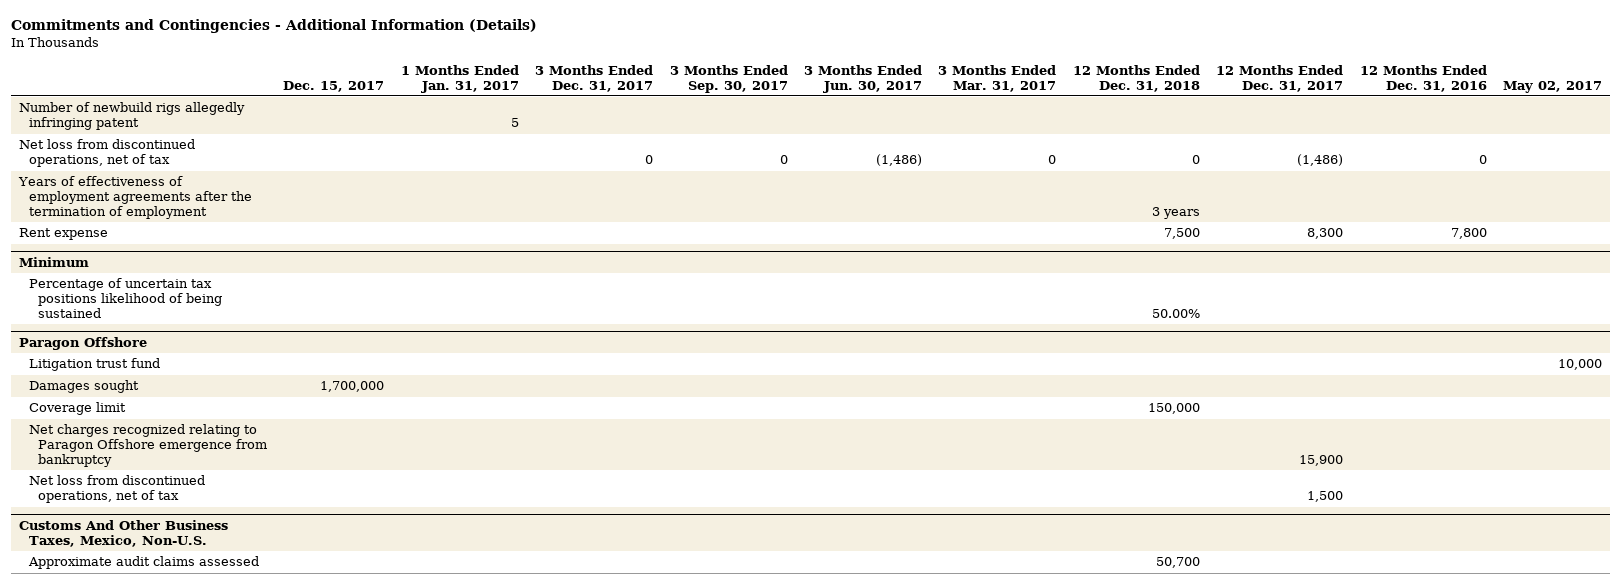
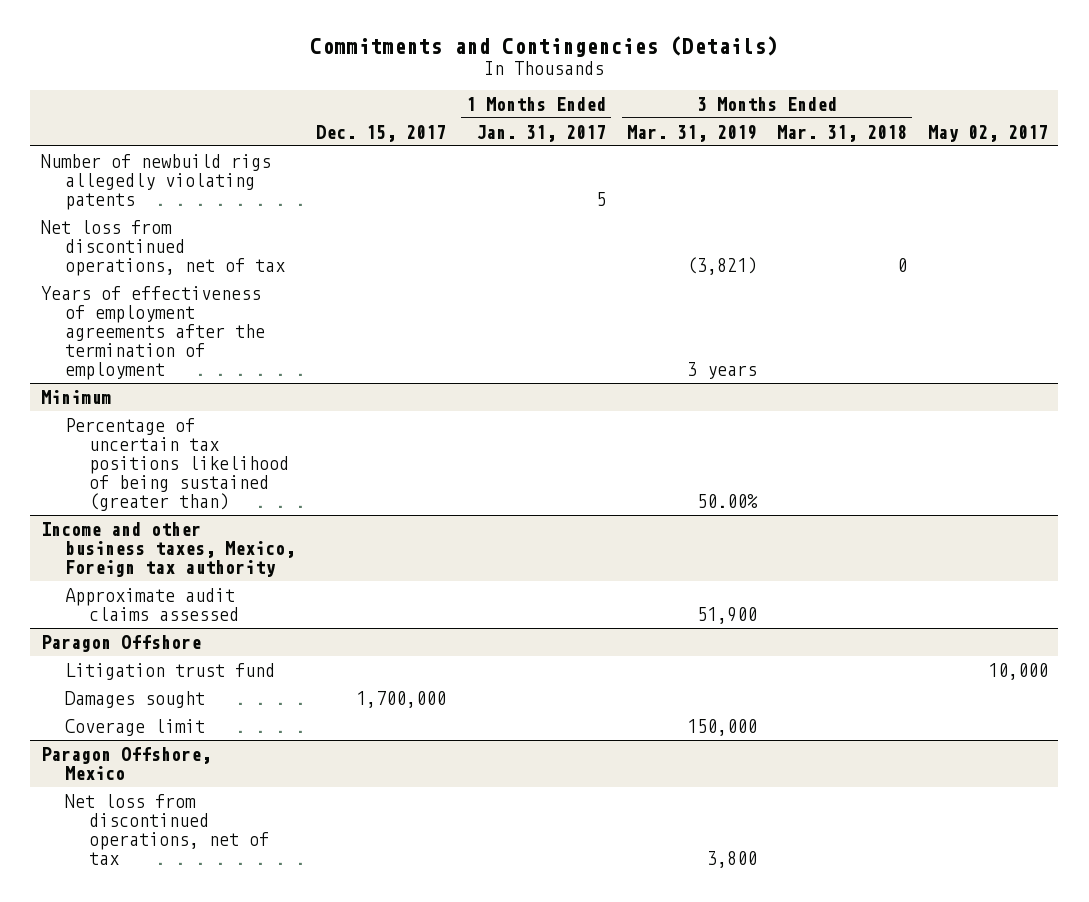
- Commitments and Contingencies - Additional Information (Details)
+ Commitments and Contingencies (Details)
- | Dec. 15, 2017 | 1 Months Ended Jan. 31, 2017 | 3 Months Ended Dec. 31, 2017 | 3 Months Ended Sep. 30, 2017 | 3 Months Ended Jun. 30, 2017 | 3 Months Ended Mar. 31, 2017 | 12 Months Ended Dec. 31, 2018 | 12 Months Ended Dec. 31, 2017 | 12 Months Ended Dec. 31, 2016 | May 02, 2017
+ | Dec. 15, 2017 | 1 Months Ended Jan. 31, 2017 | 3 Months Ended Mar. 31, 2019 | 3 Months Ended Mar. 31, 2018 | May 02, 2017
- Number of newbuild rigs allegedly infringing patent | | 5 | | | | | | | |
+ Number of newbuild rigs allegedly violating patents | | 5 | | |
- Rent expense | | | | | | | 7,500 | 8,300 | 7,800 |
@ Minimum
- Percentage of uncertain tax positions likelihood of being sustained | | | | | | | 50.00% | | |
+ Percentage of uncertain tax positions likelihood of being sustained (greater than) | | | 50.00% | |
+ Income and other business taxes, Mexico, Foreign tax authority
+ Approximate audit claims assessed | | | 51,900 | |
@ Paragon Offshore
- Net charges recognized relating to Paragon Offshore emergence from bankruptcy | | | | | | | | 15,900 | |
- Net loss from discontinued operations, net of tax | | | | | | | | 1,500 | |
- Customs And Other Business Taxes, Mexico, Non-U.S.
- Approximate audit claims assessed | | | | | | | 50,700 | | |
+ Paragon Offshore, Mexico
+ Net loss from discontinued operations, net of tax | | | 3,800 | |

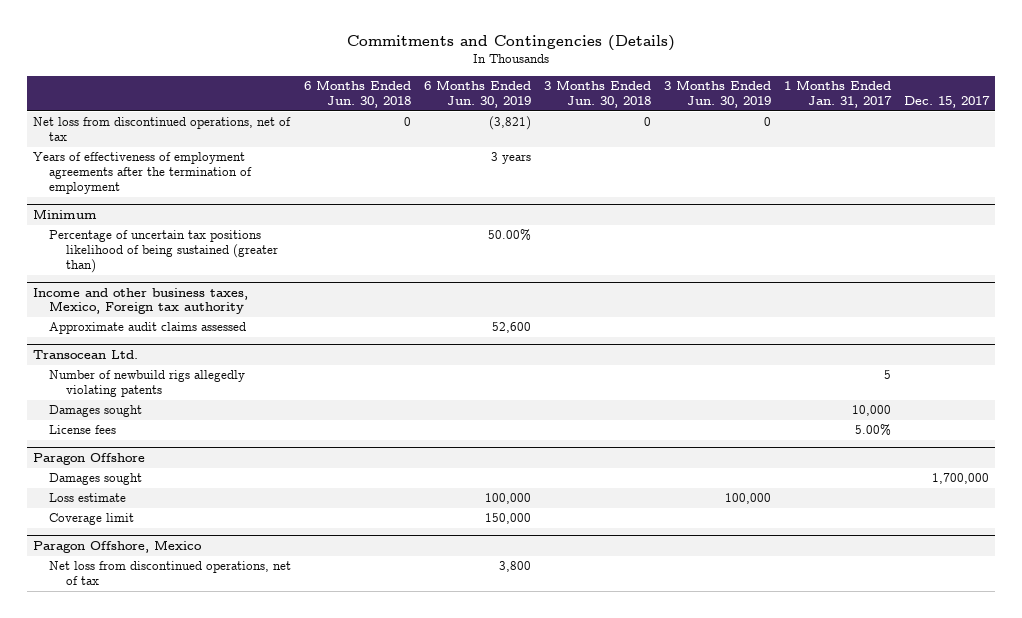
- | Dec. 15, 2017 | 1 Months Ended Jan. 31, 2017 | 3 Months Ended Mar. 31, 2019 | 3 Months Ended Mar. 31, 2018 | May 02, 2017
+ | 6 Months Ended Jun. 30, 2018 | 6 Months Ended Jun. 30, 2019 | 3 Months Ended Jun. 30, 2018 | 3 Months Ended Jun. 30, 2019 | 1 Months Ended Jan. 31, 2017 | Dec. 15, 2017
- Number of newbuild rigs allegedly violating patents | | 5 | | |
+ Transocean Ltd.
+ Number of newbuild rigs allegedly violating patents | | | | | 5 |
+ Damages sought | | | | | 10,000 |
+ License fees | | | | | 5.00% |
@ Paragon Offshore
- Litigation trust fund | | | | | 10,000
+ Loss estimate | | 100,000 | | 100,000 | |

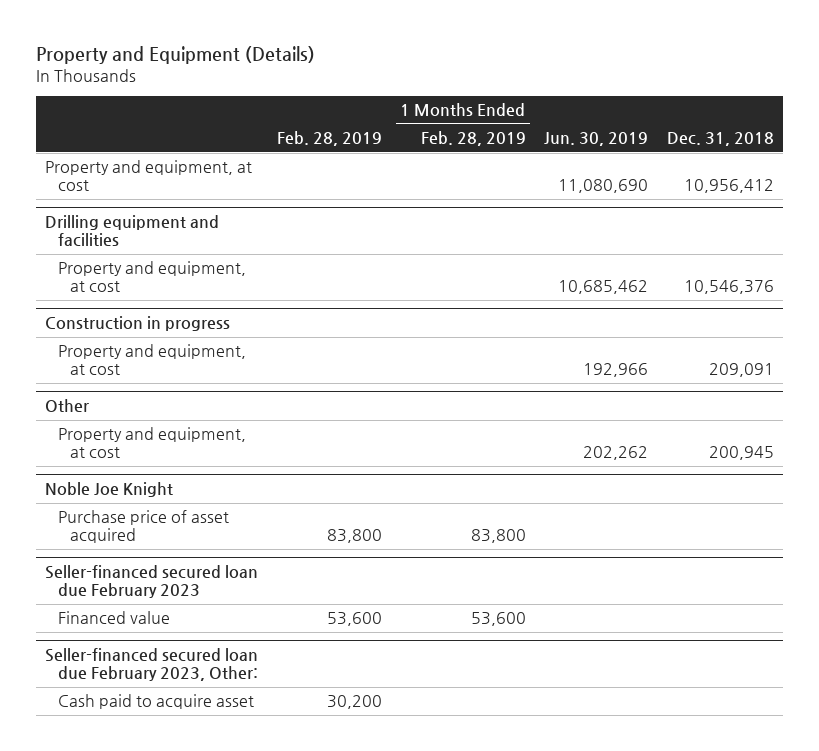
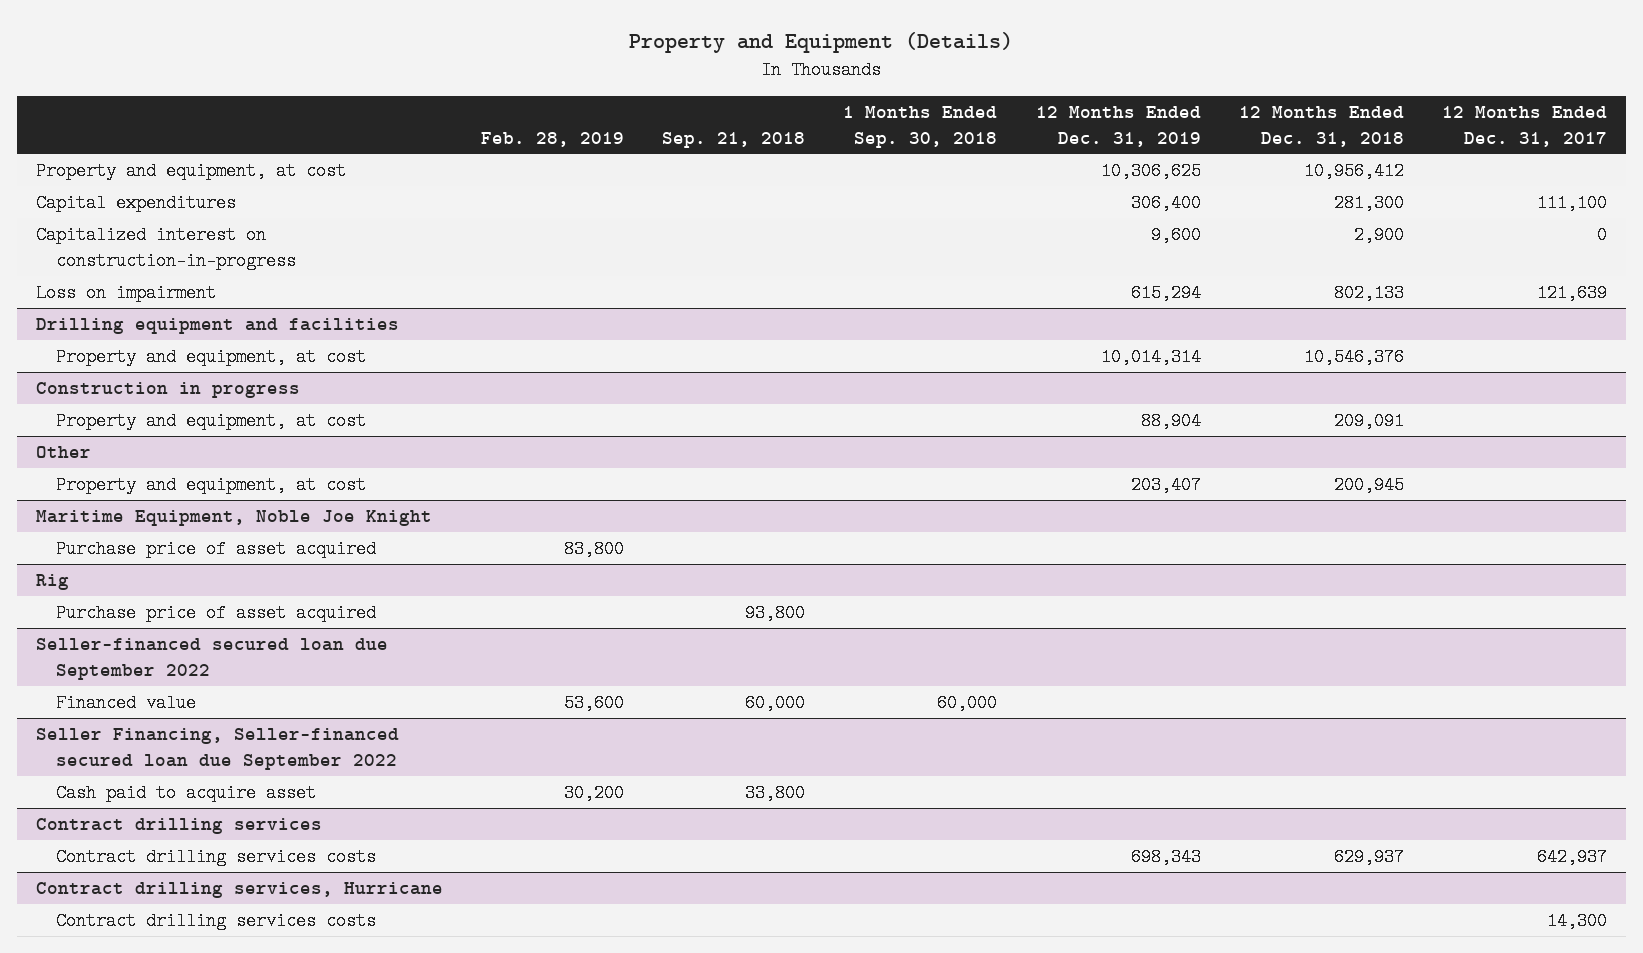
- | Feb. 28, 2019 | 1 Months Ended Feb. 28, 2019 | Jun. 30, 2019 | Dec. 31, 2018
+ | Feb. 28, 2019 | Sep. 21, 2018 | 1 Months Ended Sep. 30, 2018 | 12 Months Ended Dec. 31, 2019 | 12 Months Ended Dec. 31, 2018 | 12 Months Ended Dec. 31, 2017
+ Capital expenditures | | | | 306,400 | 281,300 | 111,100
+ Capitalized interest on construction-in-progress | | | | 9,600 | 2,900 | 0
+ Loss on impairment | | | | 615,294 | 802,133 | 121,639
- Noble Joe Knight
+ Maritime Equipment, Noble Joe Knight
- Seller-financed secured loan due February 2023
+ Rig
+ Purchase price of asset acquired | | 93,800 | | | |
+ Seller-financed secured loan due September 2022
- Seller-financed secured loan due February 2023, Other:
+ Seller Financing, Seller-financed secured loan due September 2022
+ Contract drilling services
+ Contract drilling services costs | | | | 698,343 | 629,937 | 642,937
+ Contract drilling services, Hurricane
+ Contract drilling services costs | | | | | | 14,300

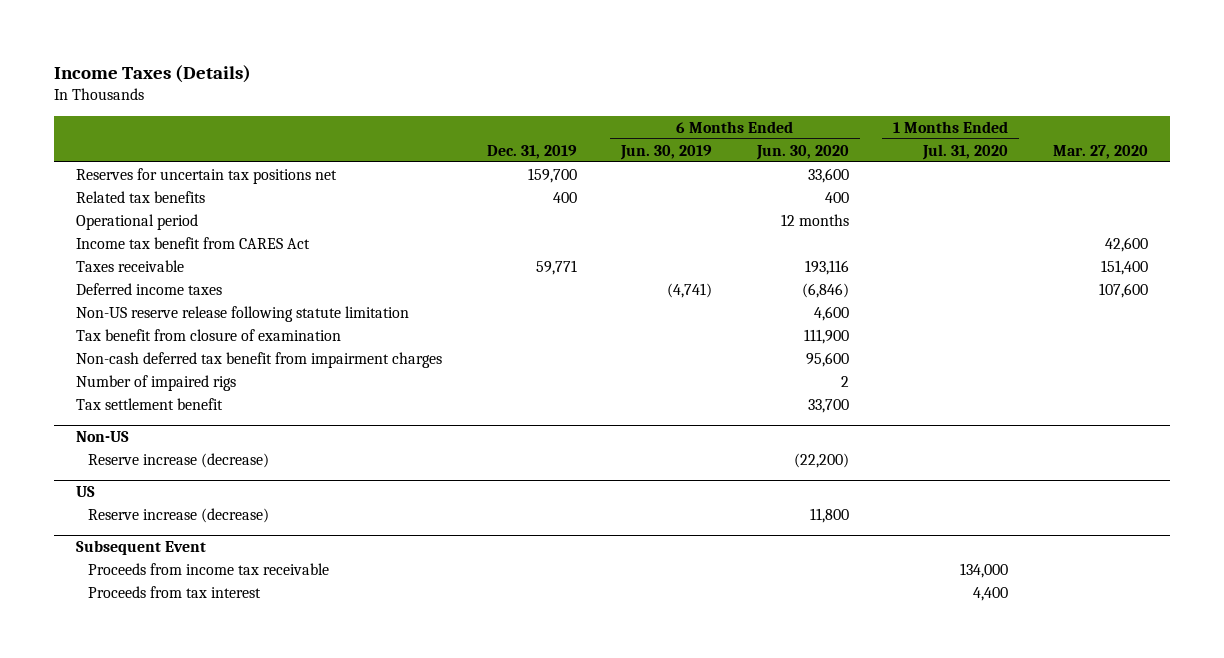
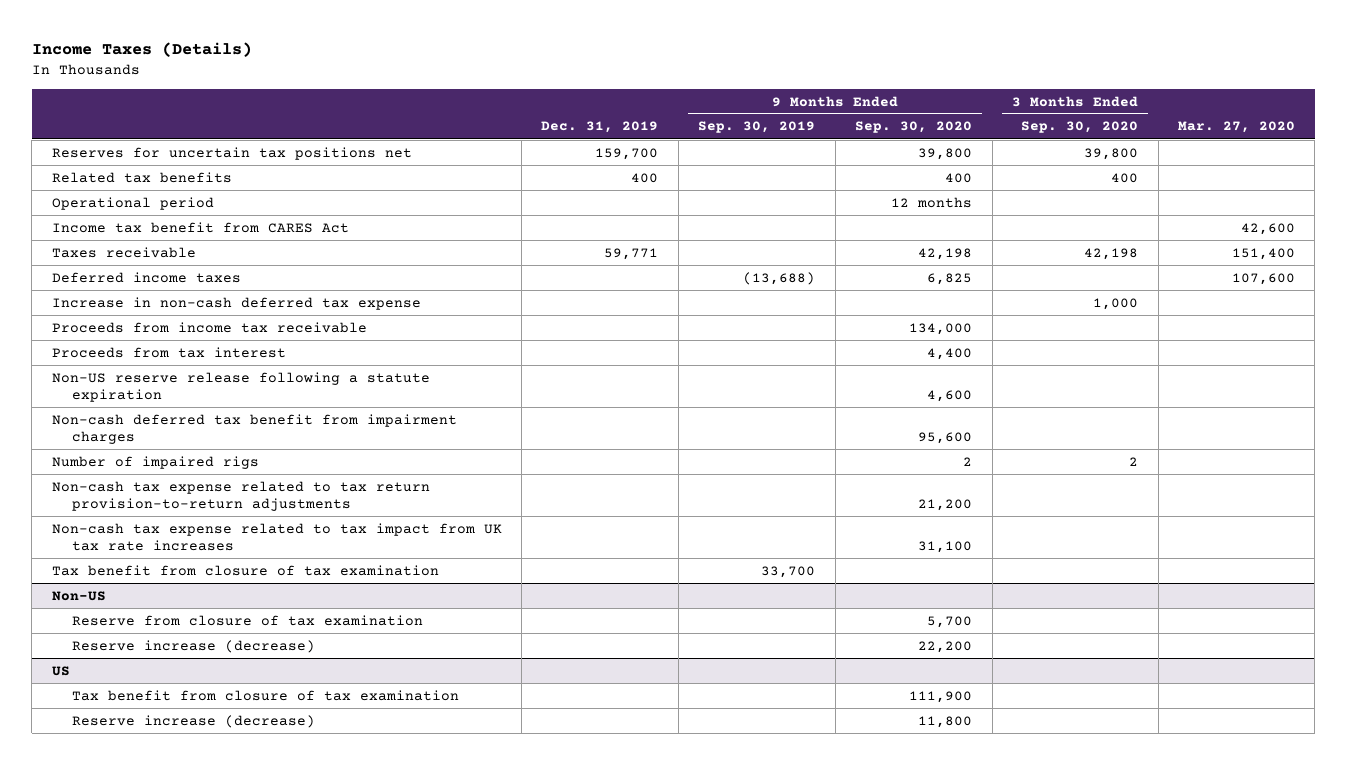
- | Dec. 31, 2019 | 6 Months Ended Jun. 30, 2019 | 6 Months Ended Jun. 30, 2020 | 1 Months Ended Jul. 31, 2020 | Mar. 27, 2020
+ | Dec. 31, 2019 | 9 Months Ended Sep. 30, 2019 | 9 Months Ended Sep. 30, 2020 | 3 Months Ended Sep. 30, 2020 | Mar. 27, 2020
- Non-US reserve release following statute limitation | | | 4,600 | |
- Tax benefit from closure of examination | | | 111,900 | |
+ Increase in non-cash deferred tax expense | | | | 1,000 |
+ Proceeds from income tax receivable | | | 134,000 | |
+ Proceeds from tax interest | | | 4,400 | |
+ Non-US reserve release following a statute expiration | | | 4,600 | |
- Tax settlement benefit | | | 33,700 | |
+ Non-cash tax expense related to tax return provision-to-return adjustments | | | 21,200 | |
+ Non-cash tax expense related to tax impact from UK tax rate increases | | | 31,100 | |
+ Tax benefit from closure of tax examination | | 33,700 | | |
@ Non-US
+ Reserve from closure of tax examination | | | 5,700 | |
@ US
+ Tax benefit from closure of tax examination | | | 111,900 | |
- Subsequent Event
- Proceeds from income tax receivable | | | | 134,000 |
- Proceeds from tax interest | | | | 4,400 |

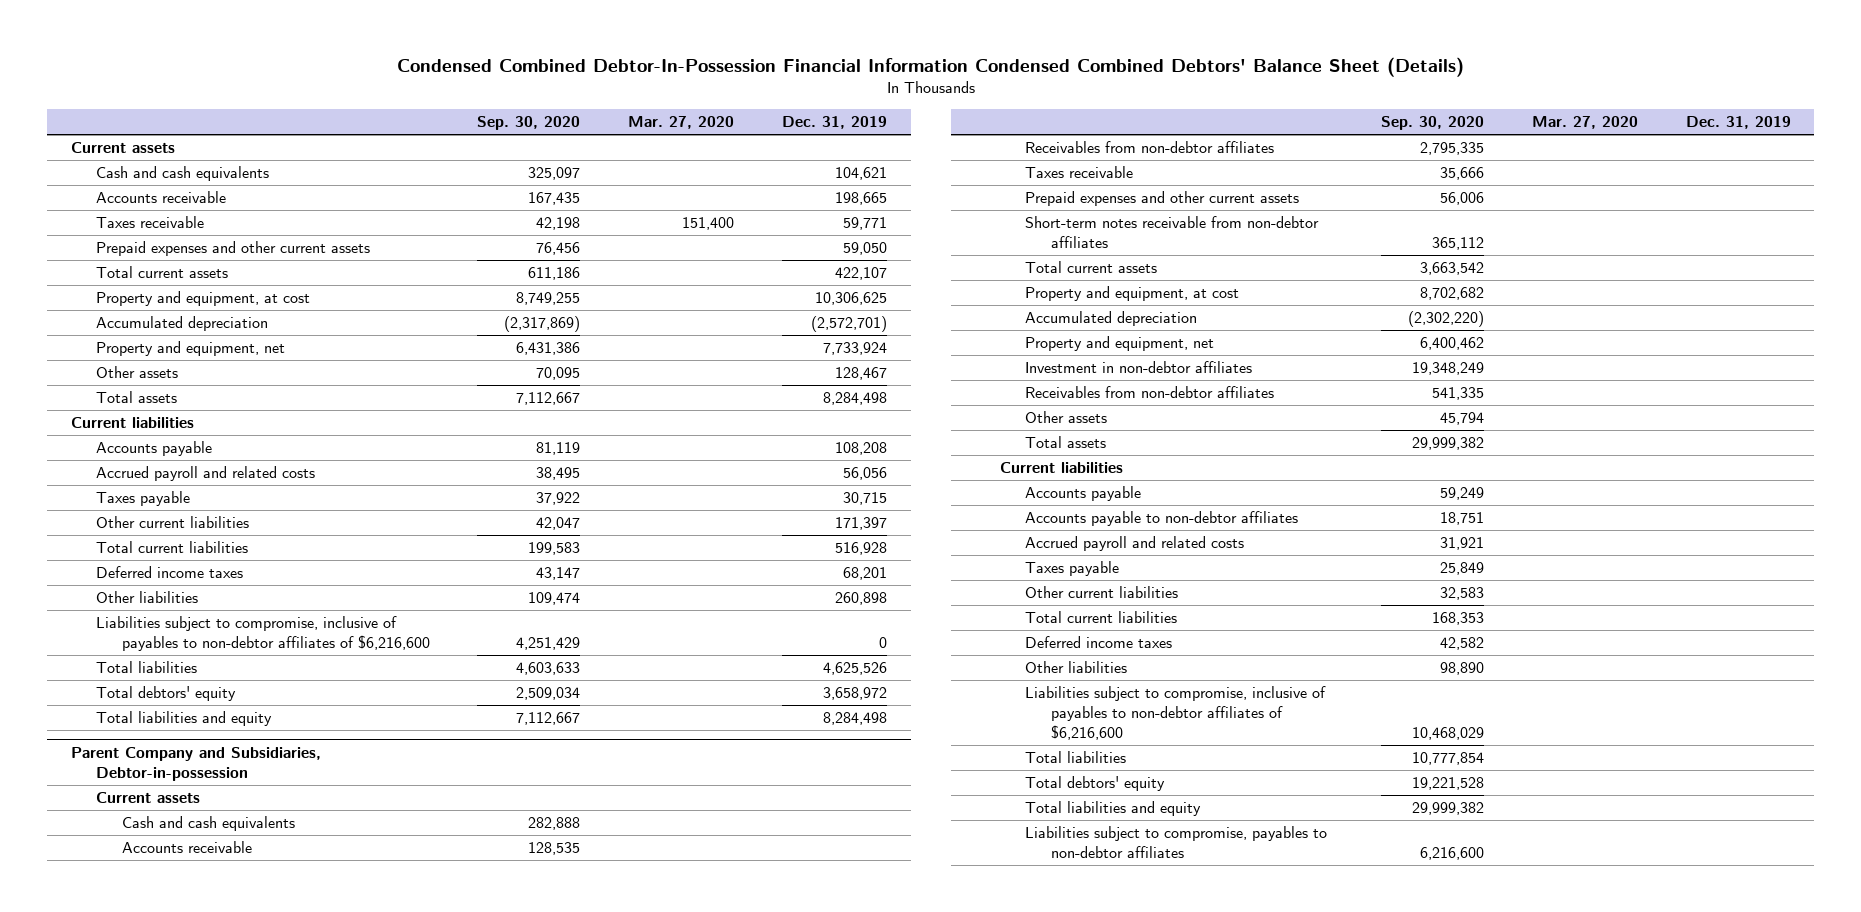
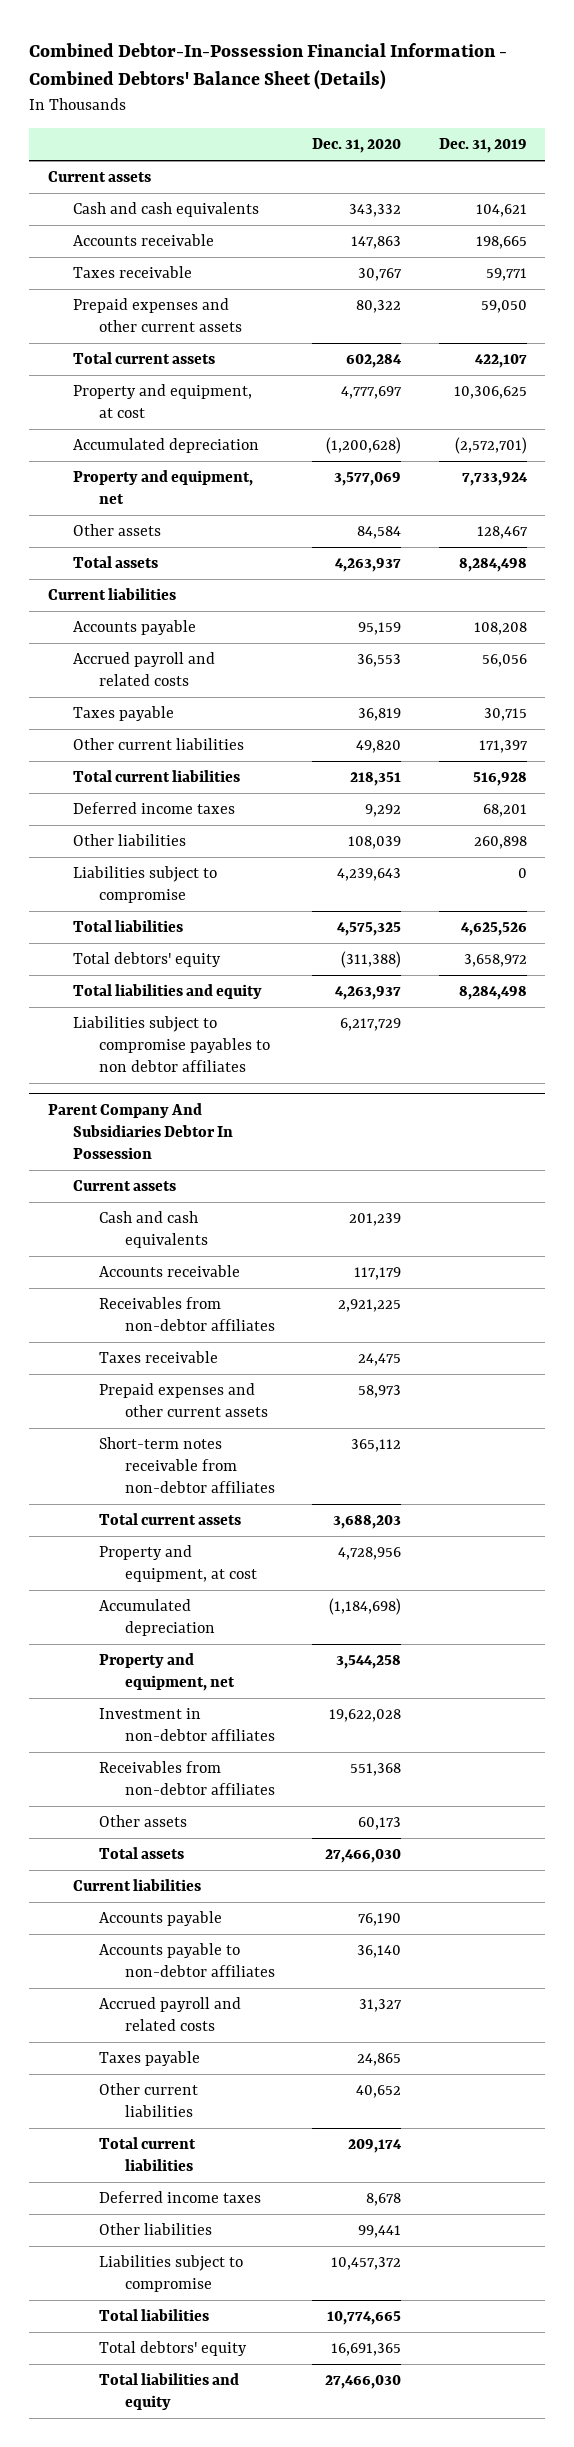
- Condensed Combined Debtor-In-Possession Financial Information Condensed Combined Debtors' Balance Sheet (Details)
+ Combined Debtor-In-Possession Financial Information - Combined Debtors' Balance Sheet (Details)
- | Sep. 30, 2020 | Mar. 27, 2020 | Dec. 31, 2019
+ | Dec. 31, 2020 | Dec. 31, 2019
- Liabilities subject to compromise, inclusive of payables to non-debtor affiliates of $6,216,600 | 4,251,429 | | 0
+ Liabilities subject to compromise | 4,239,643 | 0
- Parent Company and Subsidiaries, Debtor-in-possession
+ Liabilities subject to compromise payables to non debtor affiliates | 6,217,729 |
+ Parent Company And Subsidiaries Debtor In Possession
- Liabilities subject to compromise, inclusive of payables to non-debtor affiliates of $6,216,600 | 10,468,029 | |
+ Liabilities subject to compromise | 10,457,372 |
- Liabilities subject to compromise, payables to non-debtor affiliates | 6,216,600 | |

